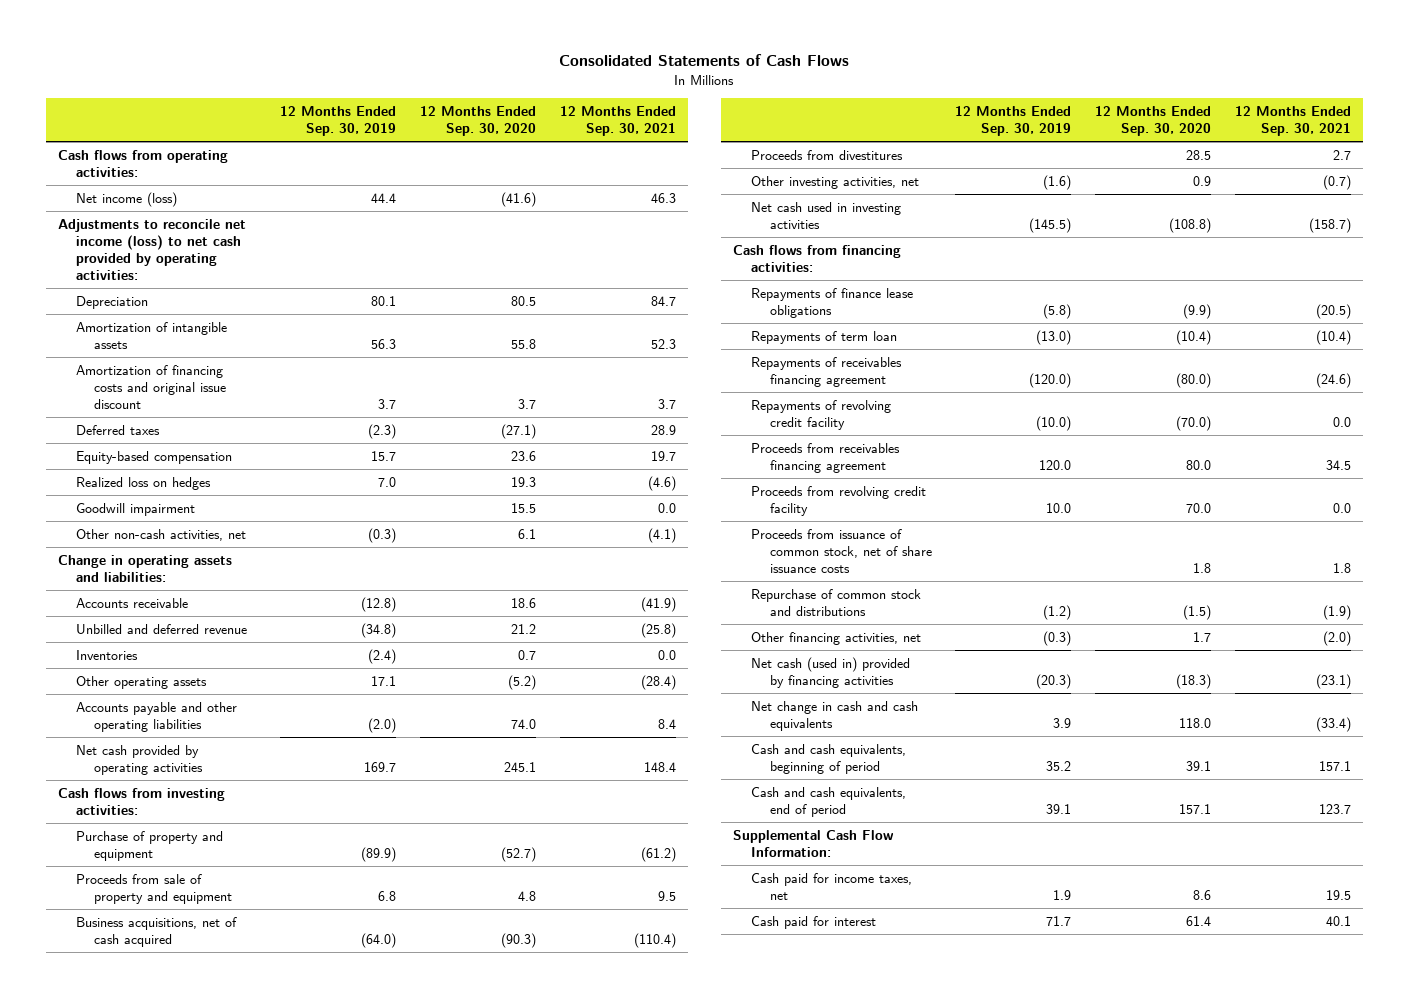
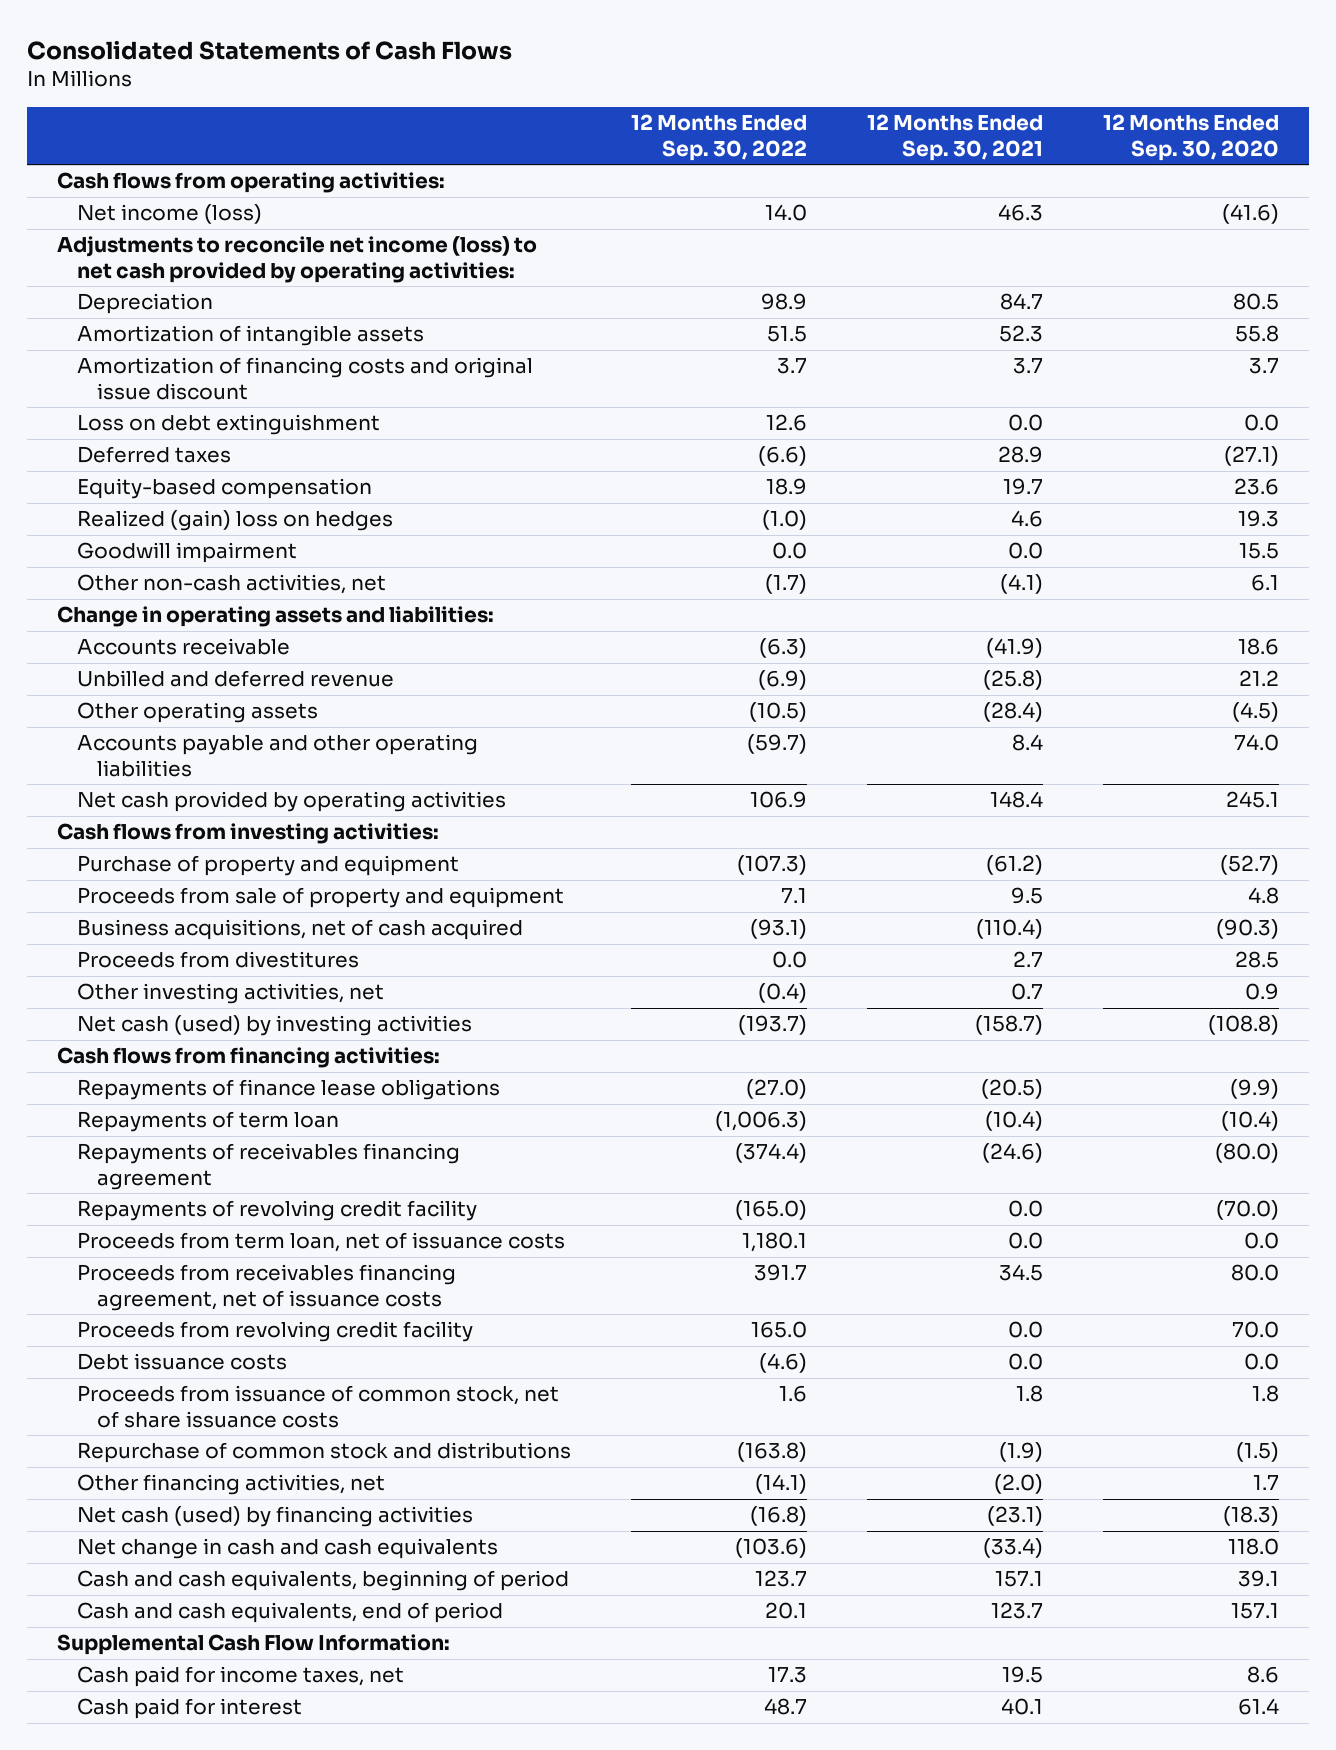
- | 12 Months Ended Sep. 30, 2019 | 12 Months Ended Sep. 30, 2020 | 12 Months Ended Sep. 30, 2021
+ | 12 Months Ended Sep. 30, 2022 | 12 Months Ended Sep. 30, 2021 | 12 Months Ended Sep. 30, 2020
+ Loss on debt extinguishment | 12.6 | 0.0 | 0.0
- Realized loss on hedges | 7.0 | 19.3 | (4.6)
+ Realized (gain) loss on hedges | (1.0) | 4.6 | 19.3
- Inventories | (2.4) | 0.7 | 0.0
- Other operating assets | 17.1 | (5.2) | (28.4)
+ Other operating assets | (10.5) | (28.4) | (4.5)
- Other investing activities, net | (1.6) | 0.9 | (0.7)
- Net cash used in investing activities | (145.5) | (108.8) | (158.7)
+ Other investing activities, net | (0.4) | 0.7 | 0.9
+ Net cash (used) by investing activities | (193.7) | (158.7) | (108.8)
- Proceeds from receivables financing agreement | 120.0 | 80.0 | 34.5
+ Proceeds from term loan, net of issuance costs | 1,180.1 | 0.0 | 0.0
+ Proceeds from receivables financing agreement, net of issuance costs | 391.7 | 34.5 | 80.0
+ Debt issuance costs | (4.6) | 0.0 | 0.0
- Net cash (used in) provided by financing activities | (20.3) | (18.3) | (23.1)
+ Net cash (used) by financing activities | (16.8) | (23.1) | (18.3)

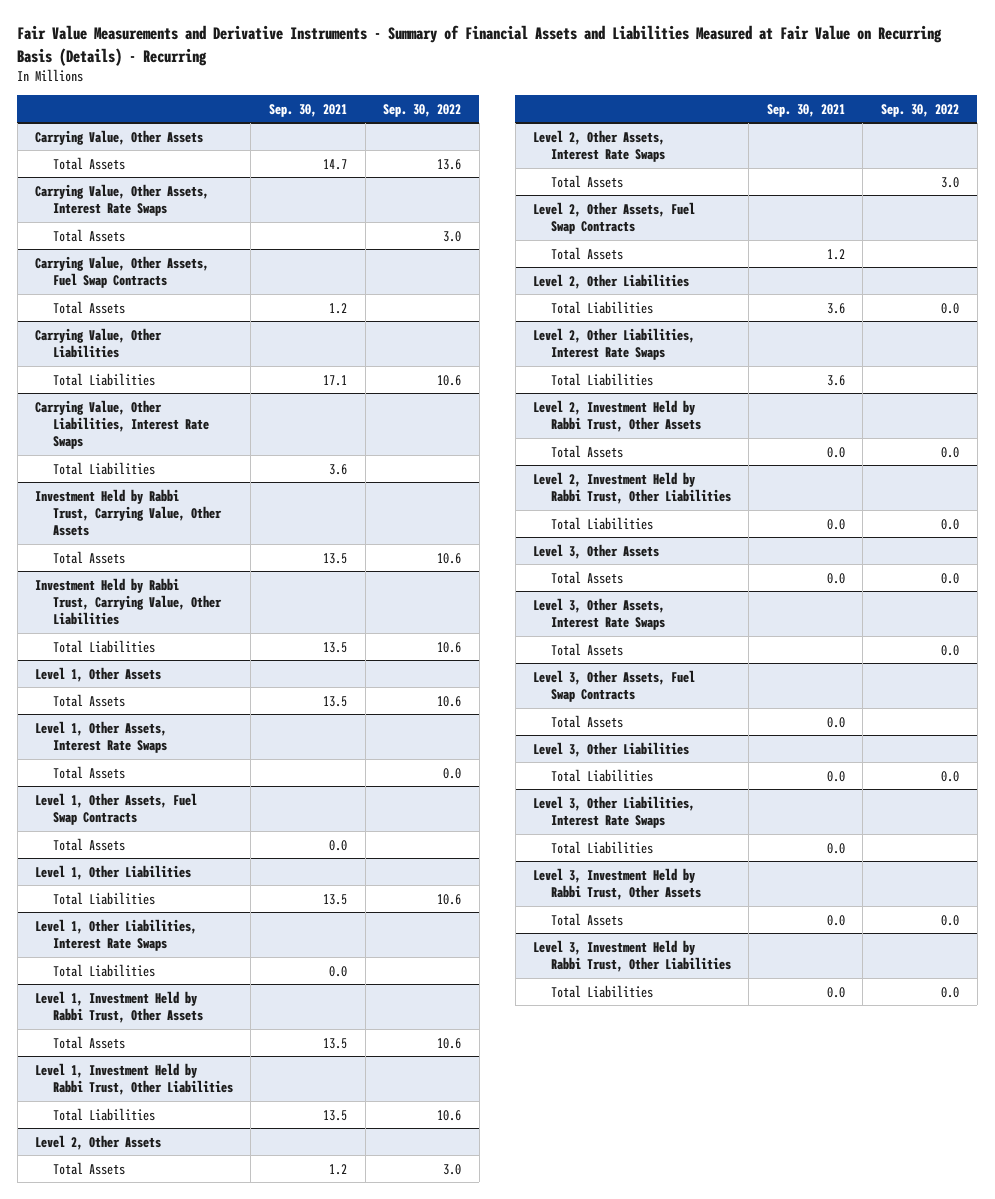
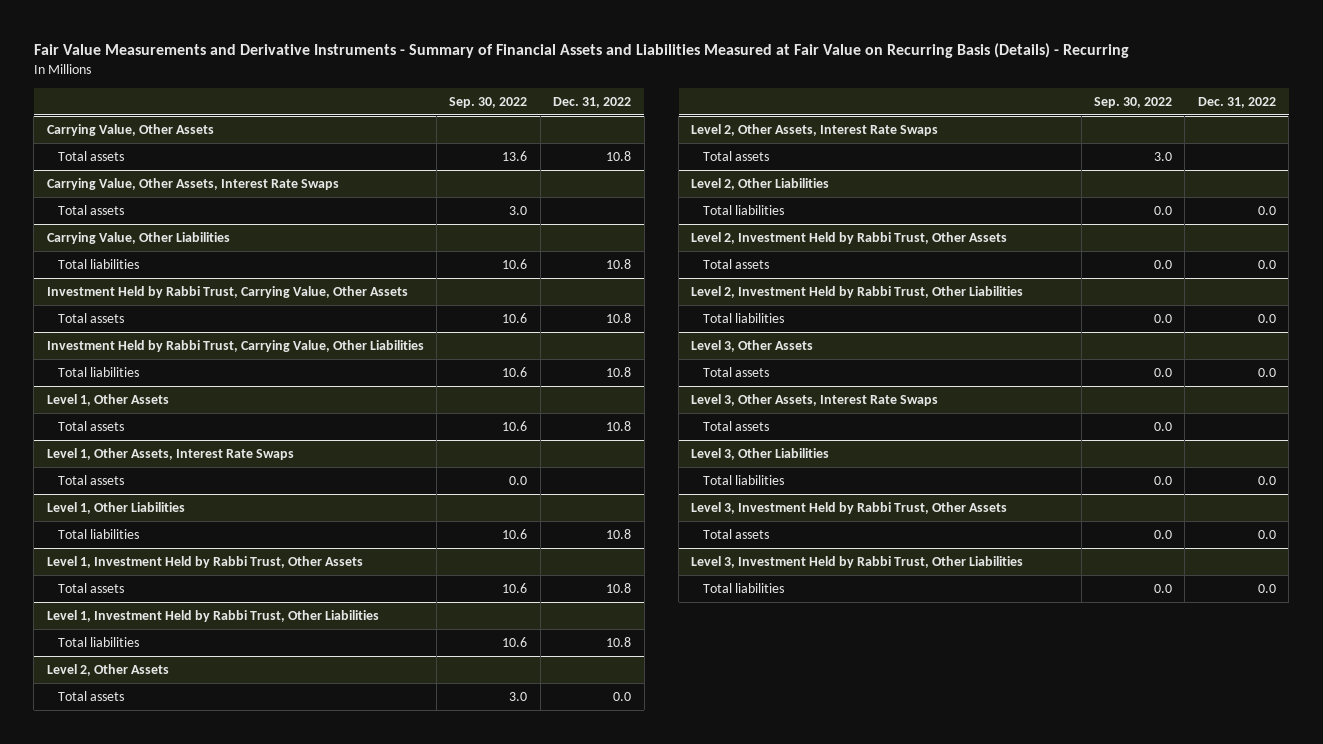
- | Sep. 30, 2021 | Sep. 30, 2022
+ | Sep. 30, 2022 | Dec. 31, 2022
@ Carrying Value, Other Assets
- Total Assets | 14.7 | 13.6
+ Total assets | 13.6 | 10.8
@ Carrying Value, Other Assets, Interest Rate Swaps
- Total Assets | | 3.0
- Carrying Value, Other Assets, Fuel Swap Contracts
- Total Assets | 1.2 |
@ Carrying Value, Other Assets, Interest Rate Swaps
+ Total assets | 3.0 |
@ Carrying Value, Other Liabilities
- Total Liabilities | 17.1 | 10.6
- Carrying Value, Other Liabilities, Interest Rate Swaps
- Total Liabilities | 3.6 |
@ Carrying Value, Other Liabilities
+ Total liabilities | 10.6 | 10.8
@ Investment Held by Rabbi Trust, Carrying Value, Other Assets
- Total Assets | 13.5 | 10.6
+ Total assets | 10.6 | 10.8
@ Investment Held by Rabbi Trust, Carrying Value, Other Liabilities
- Total Liabilities | 13.5 | 10.6
+ Total liabilities | 10.6 | 10.8
@ Level 1, Other Assets
- Total Assets | 13.5 | 10.6
+ Total assets | 10.6 | 10.8
@ Level 1, Other Assets, Interest Rate Swaps
- Total Assets | | 0.0
- Level 1, Other Assets, Fuel Swap Contracts
- Total Assets | 0.0 |
@ Level 1, Other Assets, Interest Rate Swaps
+ Total assets | 0.0 |
@ Level 1, Other Liabilities
- Total Liabilities | 13.5 | 10.6
- Level 1, Other Liabilities, Interest Rate Swaps
- Total Liabilities | 0.0 |
@ Level 1, Other Liabilities
+ Total liabilities | 10.6 | 10.8
@ Level 1, Investment Held by Rabbi Trust, Other Assets
- Total Assets | 13.5 | 10.6
+ Total assets | 10.6 | 10.8
@ Level 1, Investment Held by Rabbi Trust, Other Liabilities
- Total Liabilities | 13.5 | 10.6
+ Total liabilities | 10.6 | 10.8
@ Level 2, Other Assets
- Total Assets | 1.2 | 3.0
+ Total assets | 3.0 | 0.0
@ Level 2, Other Assets, Interest Rate Swaps
- Total Assets | | 3.0
- Level 2, Other Assets, Fuel Swap Contracts
- Total Assets | 1.2 |
@ Level 2, Other Assets, Interest Rate Swaps
+ Total assets | 3.0 |
@ Level 2, Other Liabilities
- Total Liabilities | 3.6 | 0.0
- Level 2, Other Liabilities, Interest Rate Swaps
- Total Liabilities | 3.6 |
@ Level 2, Other Liabilities
+ Total liabilities | 0.0 | 0.0
@ Level 2, Investment Held by Rabbi Trust, Other Assets
- Total Assets | 0.0 | 0.0
+ Total assets | 0.0 | 0.0
@ Level 2, Investment Held by Rabbi Trust, Other Liabilities
- Total Liabilities | 0.0 | 0.0
+ Total liabilities | 0.0 | 0.0
@ Level 3, Other Assets
- Total Assets | 0.0 | 0.0
+ Total assets | 0.0 | 0.0
@ Level 3, Other Assets, Interest Rate Swaps
- Total Assets | | 0.0
- Level 3, Other Assets, Fuel Swap Contracts
- Total Assets | 0.0 |
@ Level 3, Other Assets, Interest Rate Swaps
+ Total assets | 0.0 |
@ Level 3, Other Liabilities
- Total Liabilities | 0.0 | 0.0
- Level 3, Other Liabilities, Interest Rate Swaps
- Total Liabilities | 0.0 |
@ Level 3, Other Liabilities
+ Total liabilities | 0.0 | 0.0
@ Level 3, Investment Held by Rabbi Trust, Other Assets
- Total Assets | 0.0 | 0.0
+ Total assets | 0.0 | 0.0
@ Level 3, Investment Held by Rabbi Trust, Other Liabilities
- Total Liabilities | 0.0 | 0.0
+ Total liabilities | 0.0 | 0.0

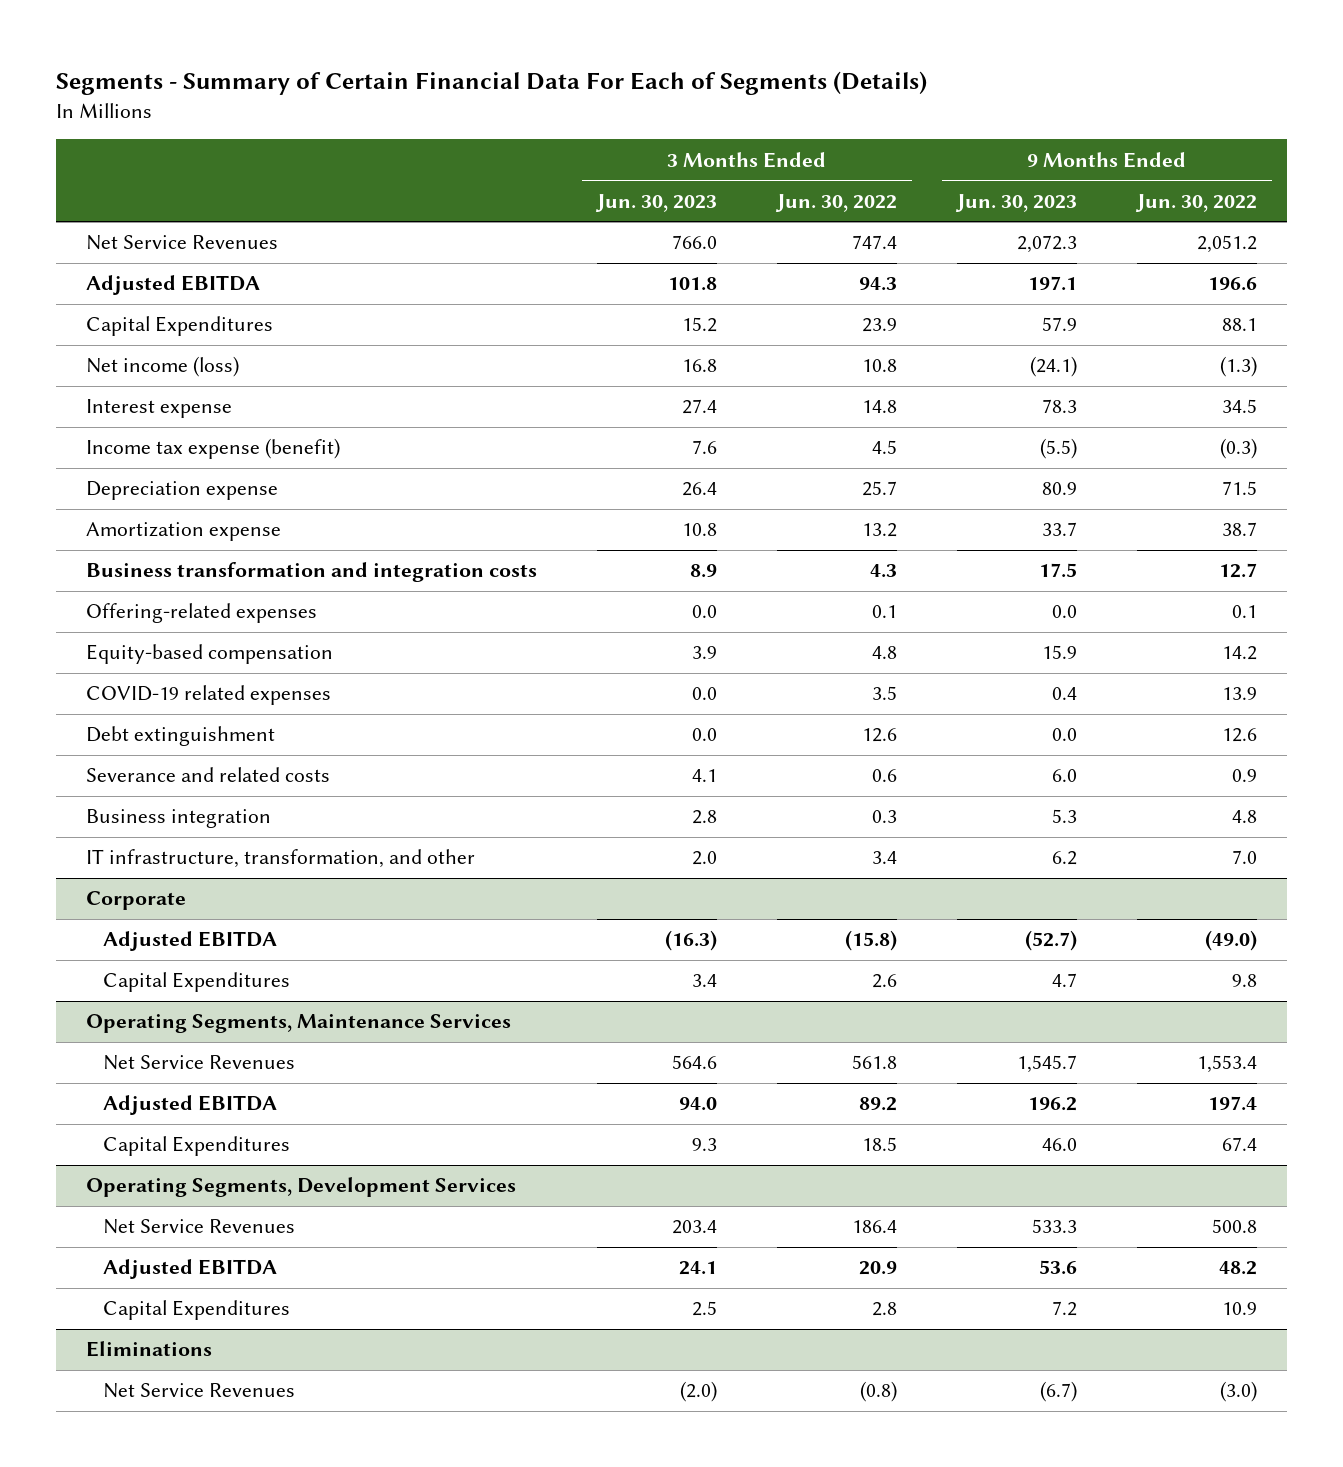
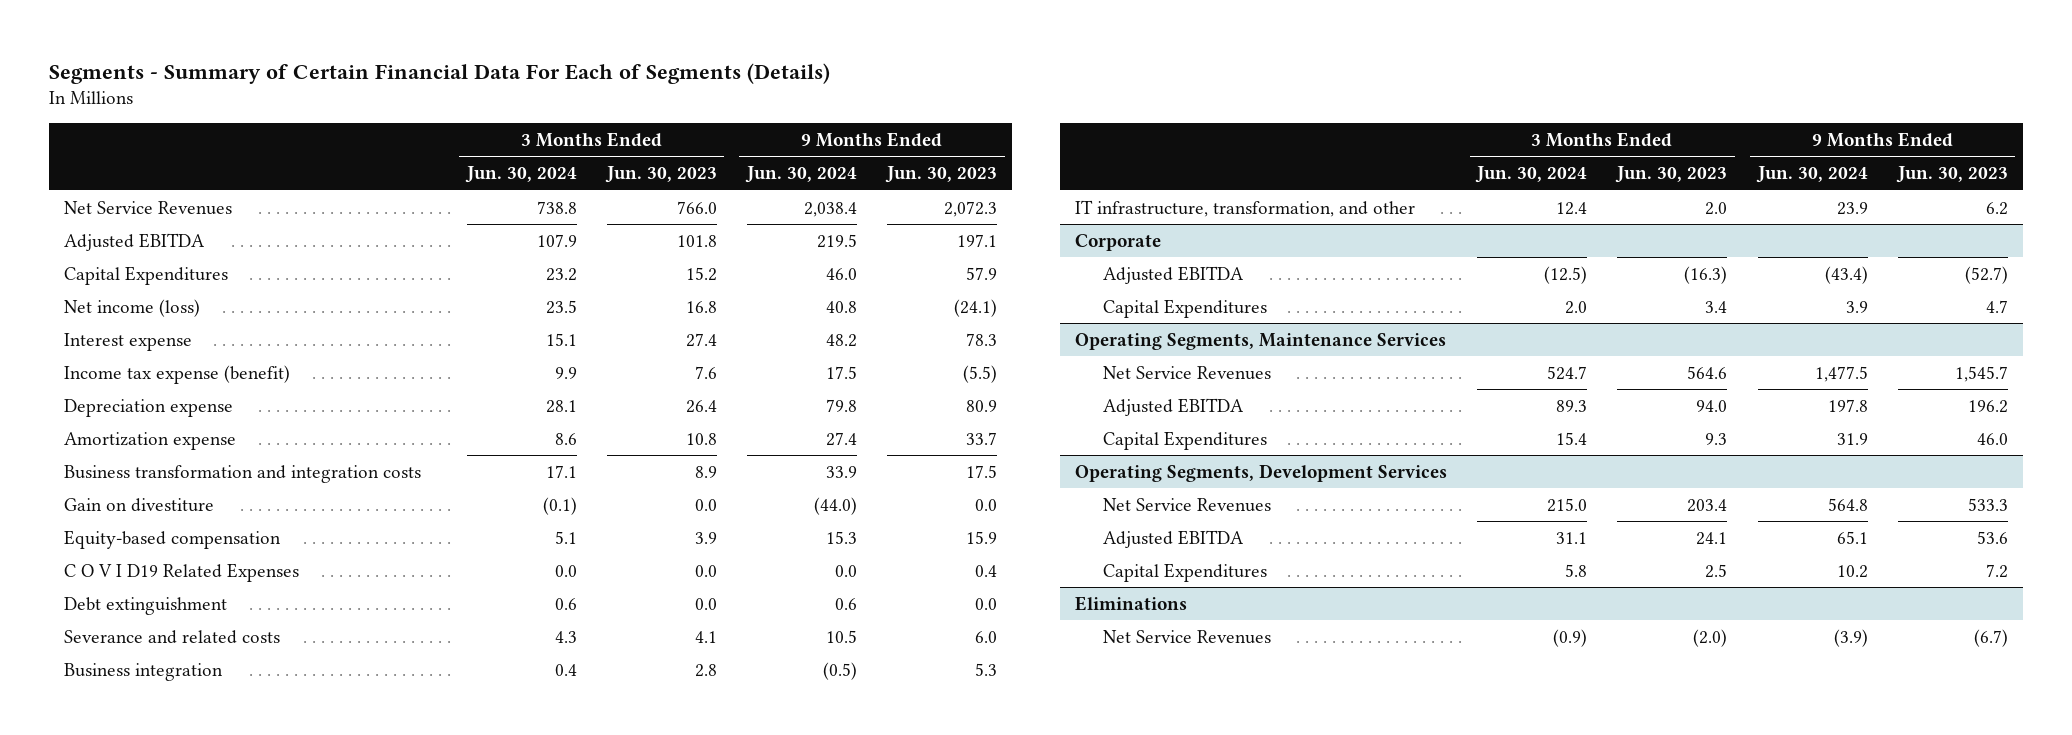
- | 3 Months Ended Jun. 30, 2023 | 3 Months Ended Jun. 30, 2022 | 9 Months Ended Jun. 30, 2023 | 9 Months Ended Jun. 30, 2022
+ | 3 Months Ended Jun. 30, 2024 | 3 Months Ended Jun. 30, 2023 | 9 Months Ended Jun. 30, 2024 | 9 Months Ended Jun. 30, 2023
- Offering-related expenses | 0.0 | 0.1 | 0.0 | 0.1
+ Gain on divestiture | (0.1) | 0.0 | (44.0) | 0.0
- COVID-19 related expenses | 0.0 | 3.5 | 0.4 | 13.9
+ C O V I D19 Related Expenses | 0.0 | 0.0 | 0.0 | 0.4

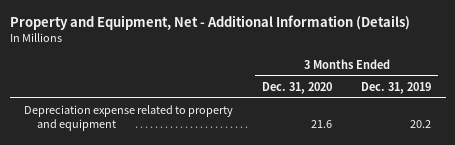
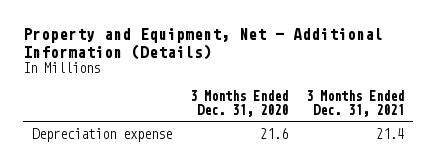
- | 3 Months Ended Dec. 31, 2020 | 3 Months Ended Dec. 31, 2019
+ | 3 Months Ended Dec. 31, 2020 | 3 Months Ended Dec. 31, 2021
- Depreciation expense related to property and equipment | 21.6 | 20.2
+ Depreciation expense | 21.6 | 21.4

